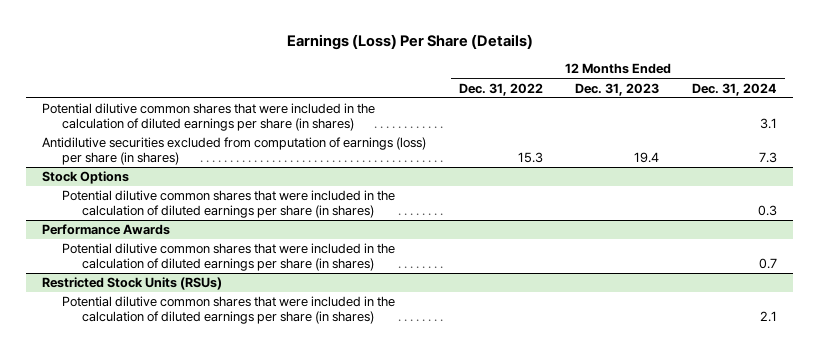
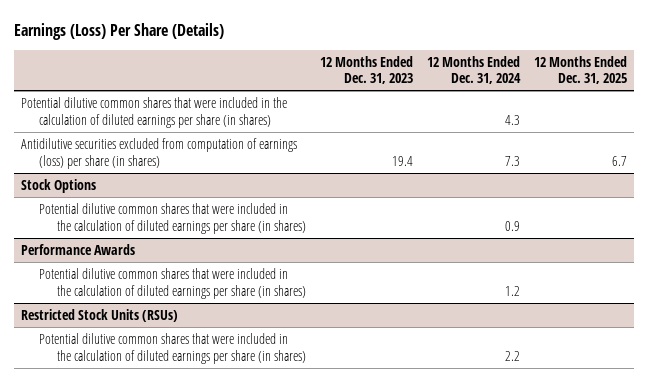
- | 12 Months Ended Dec. 31, 2022 | 12 Months Ended Dec. 31, 2023 | 12 Months Ended Dec. 31, 2024
+ | 12 Months Ended Dec. 31, 2023 | 12 Months Ended Dec. 31, 2024 | 12 Months Ended Dec. 31, 2025
- Potential dilutive common shares that were included in the calculation of diluted earnings per share (in shares) | | | 3.1
+ Potential dilutive common shares that were included in the calculation of diluted earnings per share (in shares) | | 4.3 |
@ Stock Options
- Potential dilutive common shares that were included in the calculation of diluted earnings per share (in shares) | | | 0.3
+ Potential dilutive common shares that were included in the calculation of diluted earnings per share (in shares) | | 0.9 |
@ Performance Awards
- Potential dilutive common shares that were included in the calculation of diluted earnings per share (in shares) | | | 0.7
+ Potential dilutive common shares that were included in the calculation of diluted earnings per share (in shares) | | 1.2 |
@ Restricted Stock Units (RSUs)
- Potential dilutive common shares that were included in the calculation of diluted earnings per share (in shares) | | | 2.1
+ Potential dilutive common shares that were included in the calculation of diluted earnings per share (in shares) | | 2.2 |

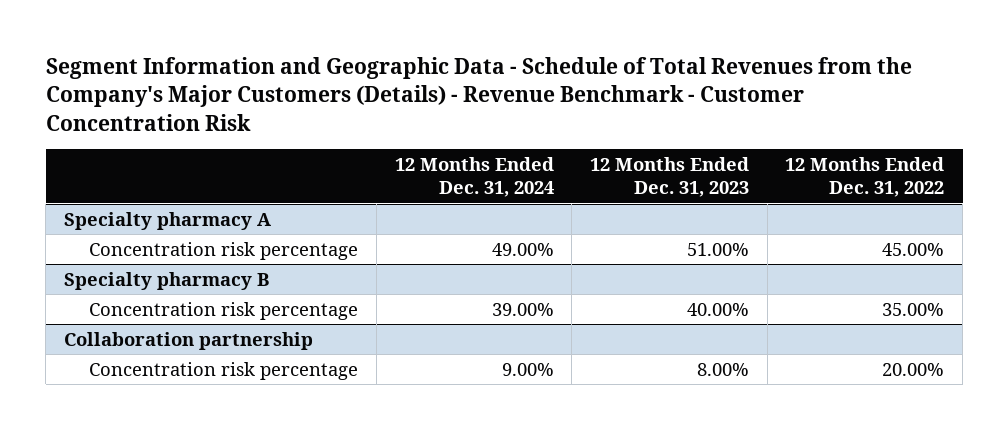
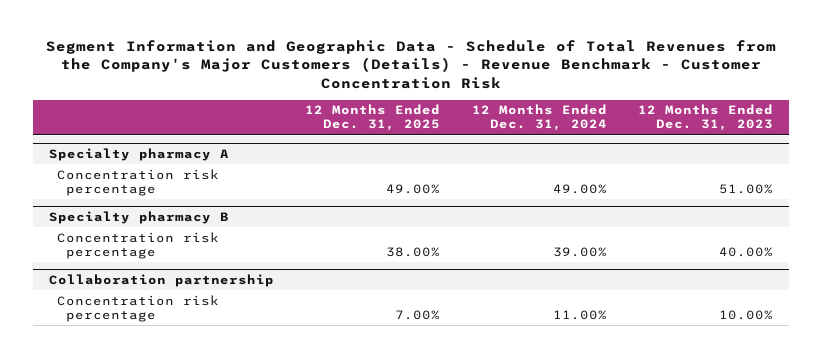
- | 12 Months Ended Dec. 31, 2024 | 12 Months Ended Dec. 31, 2023 | 12 Months Ended Dec. 31, 2022
+ | 12 Months Ended Dec. 31, 2025 | 12 Months Ended Dec. 31, 2024 | 12 Months Ended Dec. 31, 2023
@ Collaboration partnership
- Concentration risk percentage | 9.00% | 8.00% | 20.00%
+ Concentration risk percentage | 7.00% | 11.00% | 10.00%

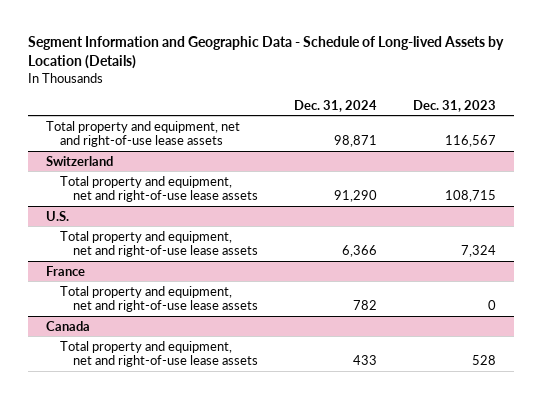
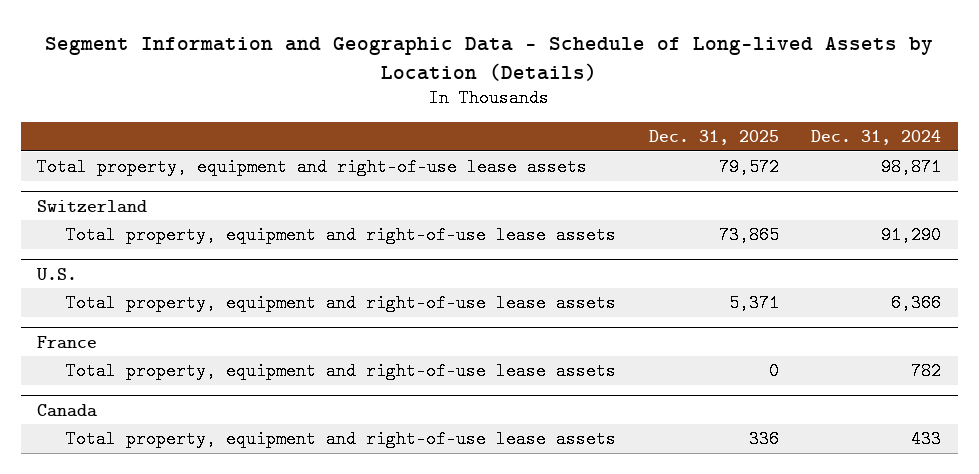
- | Dec. 31, 2024 | Dec. 31, 2023
+ | Dec. 31, 2025 | Dec. 31, 2024
- Total property and equipment, net and right-of-use lease assets | 98,871 | 116,567
+ Total property, equipment and right-of-use lease assets | 79,572 | 98,871
@ Switzerland
- Total property and equipment, net and right-of-use lease assets | 91,290 | 108,715
+ Total property, equipment and right-of-use lease assets | 73,865 | 91,290
@ U.S.
- Total property and equipment, net and right-of-use lease assets | 6,366 | 7,324
+ Total property, equipment and right-of-use lease assets | 5,371 | 6,366
@ France
- Total property and equipment, net and right-of-use lease assets | 782 | 0
+ Total property, equipment and right-of-use lease assets | 0 | 782
@ Canada
- Total property and equipment, net and right-of-use lease assets | 433 | 528
+ Total property, equipment and right-of-use lease assets | 336 | 433

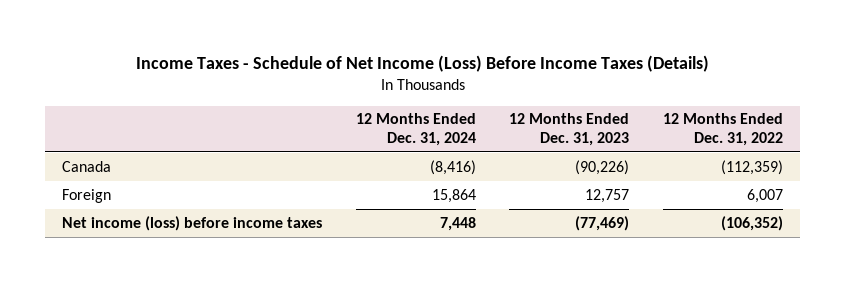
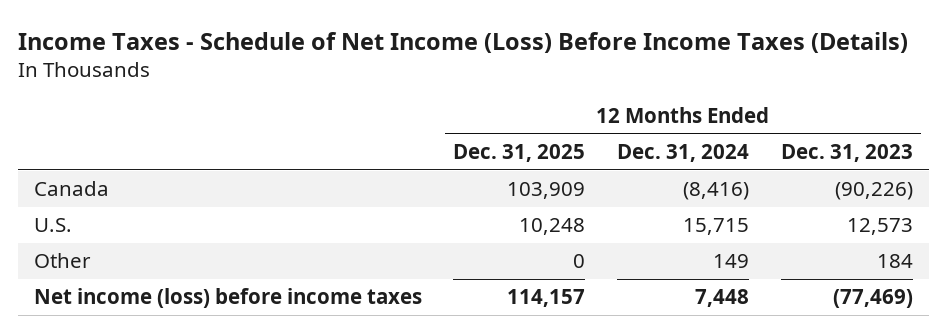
- | 12 Months Ended Dec. 31, 2024 | 12 Months Ended Dec. 31, 2023 | 12 Months Ended Dec. 31, 2022
+ | 12 Months Ended Dec. 31, 2025 | 12 Months Ended Dec. 31, 2024 | 12 Months Ended Dec. 31, 2023
- Foreign | 15,864 | 12,757 | 6,007
+ U.S. | 10,248 | 15,715 | 12,573
+ Other | 0 | 149 | 184

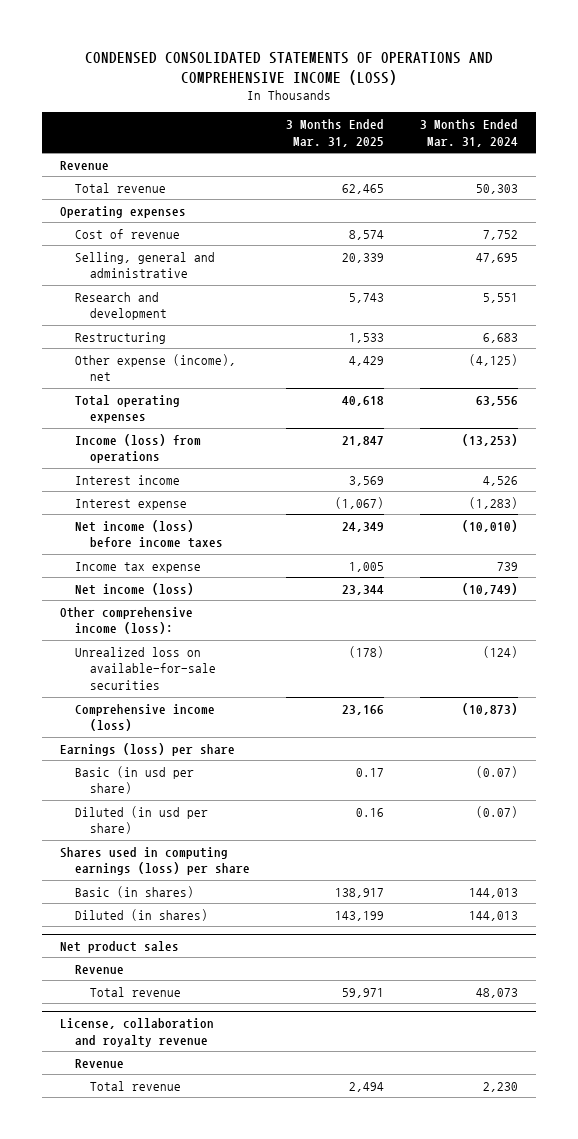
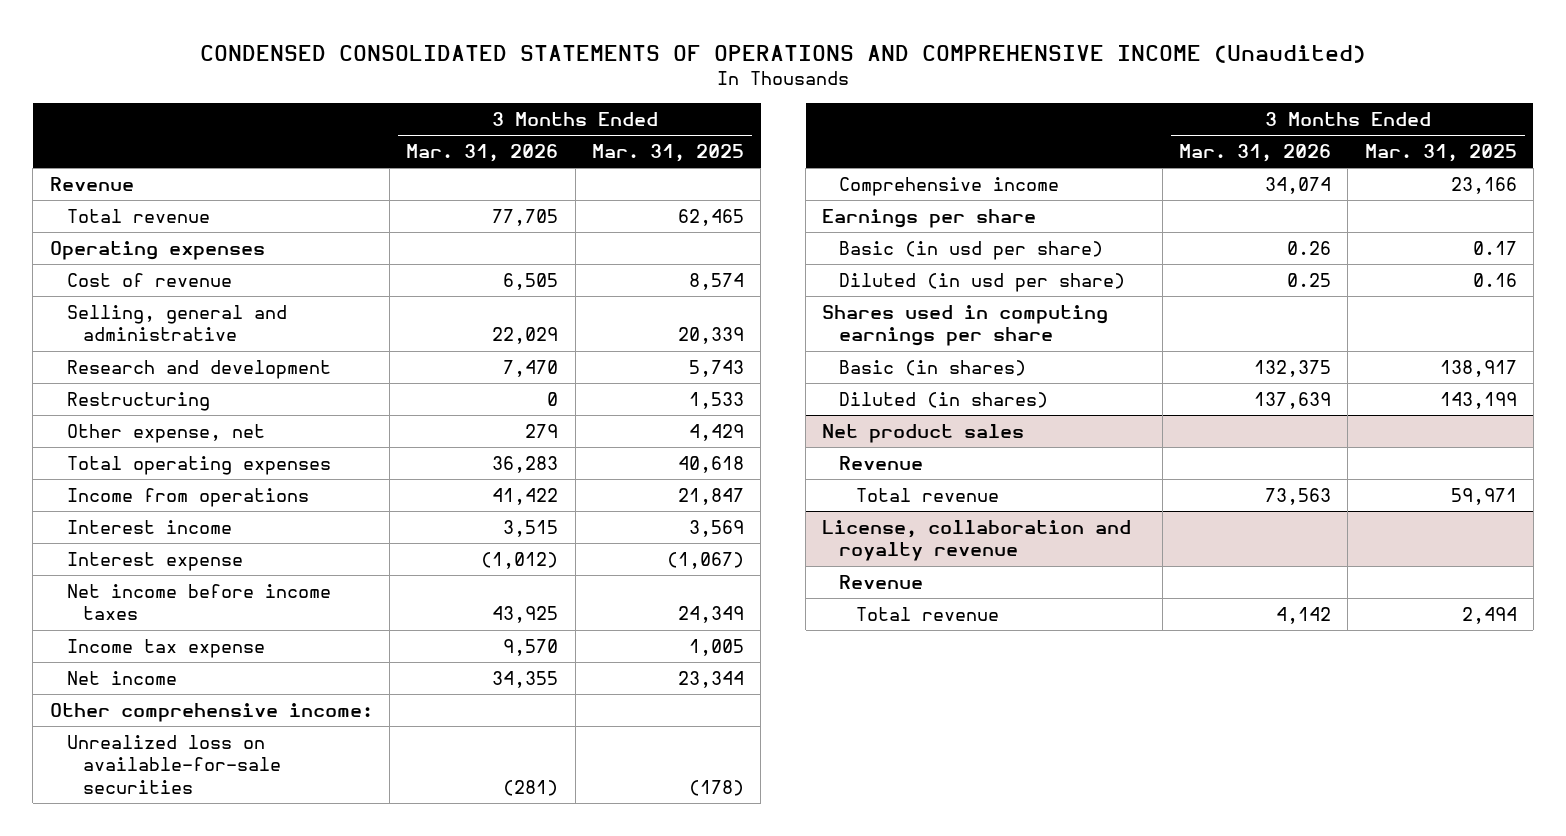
- CONDENSED CONSOLIDATED STATEMENTS OF OPERATIONS AND COMPREHENSIVE INCOME (LOSS)
+ CONDENSED CONSOLIDATED STATEMENTS OF OPERATIONS AND COMPREHENSIVE INCOME (Unaudited)
- | 3 Months Ended Mar. 31, 2025 | 3 Months Ended Mar. 31, 2024
+ | 3 Months Ended Mar. 31, 2026 | 3 Months Ended Mar. 31, 2025
- Other expense (income), net | 4,429 | (4,125)
+ Other expense, net | 279 | 4,429
- Income (loss) from operations | 21,847 | (13,253)
+ Income from operations | 41,422 | 21,847
- Net income (loss) before income taxes | 24,349 | (10,010)
+ Net income before income taxes | 43,925 | 24,349
- Net income (loss) | 23,344 | (10,749)
- Other comprehensive income (loss):
+ Net income | 34,355 | 23,344
+ Other comprehensive income:
- Comprehensive income (loss) | 23,166 | (10,873)
- Earnings (loss) per share
+ Comprehensive income | 34,074 | 23,166
+ Earnings per share
- Shares used in computing earnings (loss) per share
+ Shares used in computing earnings per share

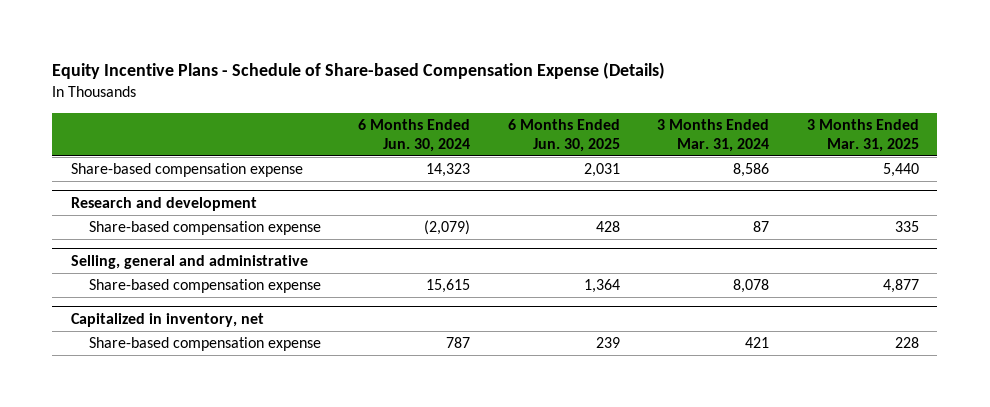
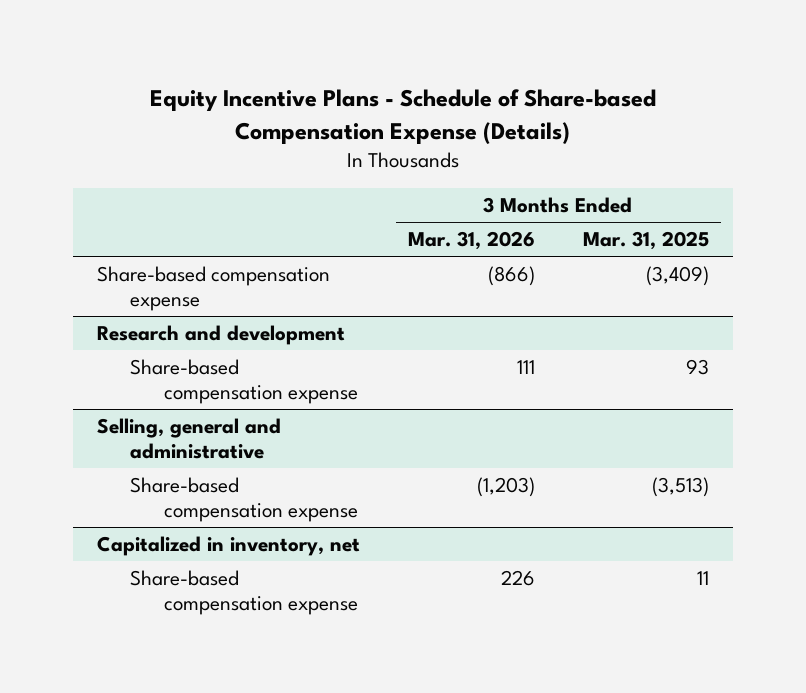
- | 6 Months Ended Jun. 30, 2024 | 6 Months Ended Jun. 30, 2025 | 3 Months Ended Mar. 31, 2024 | 3 Months Ended Mar. 31, 2025
+ | 3 Months Ended Mar. 31, 2026 | 3 Months Ended Mar. 31, 2025
- Share-based compensation expense | 14,323 | 2,031 | 8,586 | 5,440
+ Share-based compensation expense | (866) | (3,409)
@ Research and development
- Share-based compensation expense | (2,079) | 428 | 87 | 335
+ Share-based compensation expense | 111 | 93
@ Selling, general and administrative
- Share-based compensation expense | 15,615 | 1,364 | 8,078 | 4,877
+ Share-based compensation expense | (1,203) | (3,513)
@ Capitalized in inventory, net
- Share-based compensation expense | 787 | 239 | 421 | 228
+ Share-based compensation expense | 226 | 11

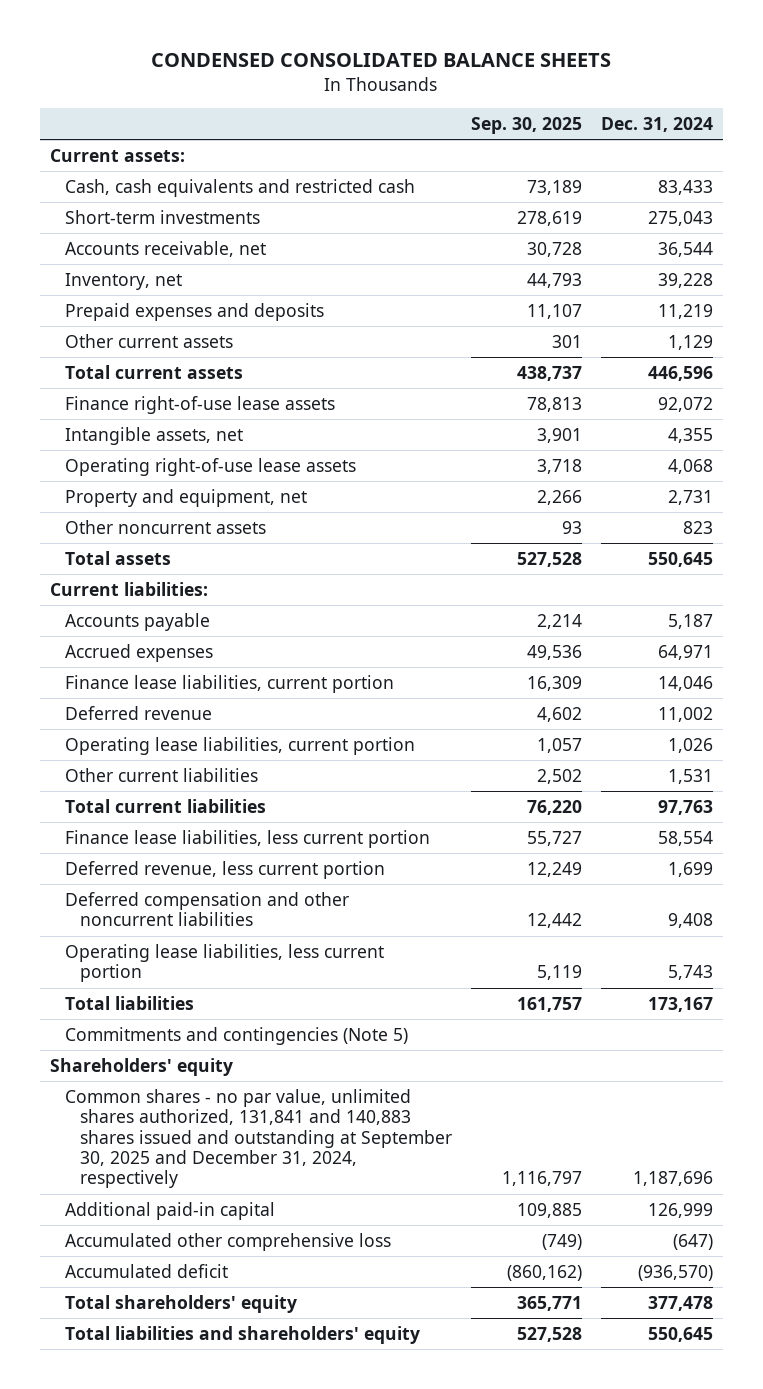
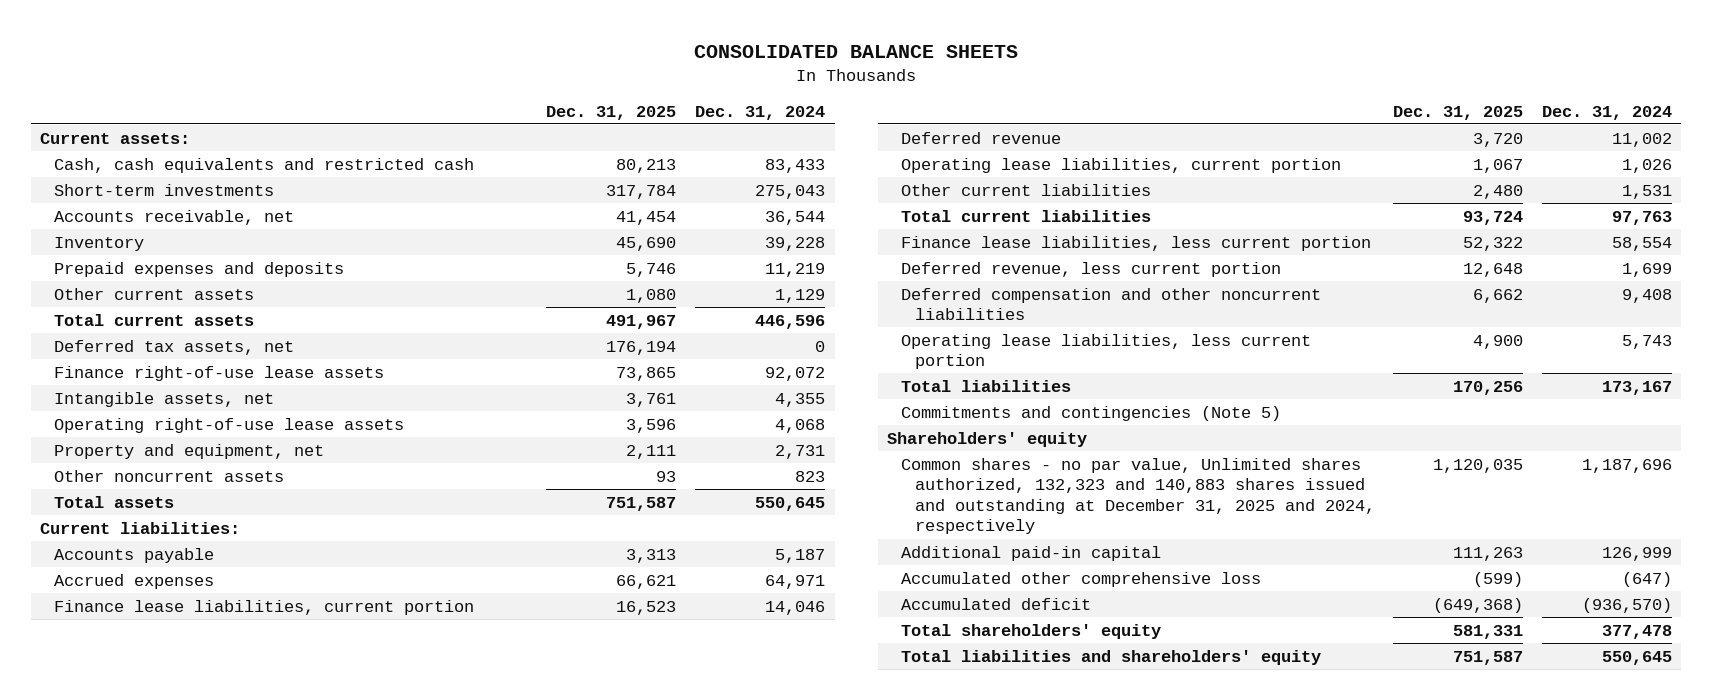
- CONDENSED CONSOLIDATED BALANCE SHEETS
+ CONSOLIDATED BALANCE SHEETS
- | Sep. 30, 2025 | Dec. 31, 2024
+ | Dec. 31, 2025 | Dec. 31, 2024
- Inventory, net | 44,793 | 39,228
+ Inventory | 45,690 | 39,228
+ Deferred tax assets, net | 176,194 | 0
- Common shares - no par value, unlimited shares authorized, 131,841 and 140,883 shares issued and outstanding at September 30, 2025 and December 31, 2024, respectively | 1,116,797 | 1,187,696
+ Common shares - no par value, Unlimited shares authorized, 132,323 and 140,883 shares issued and outstanding at December 31, 2025 and 2024, respectively | 1,120,035 | 1,187,696

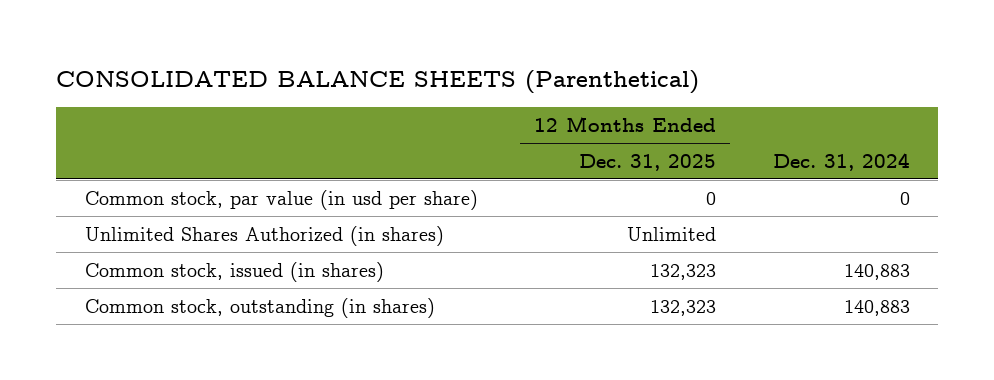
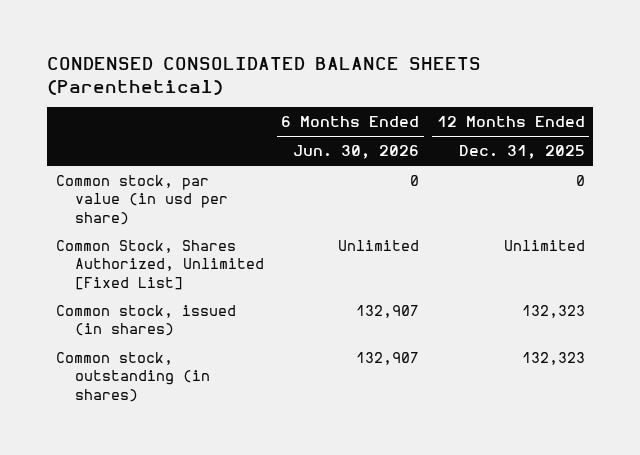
- CONSOLIDATED BALANCE SHEETS (Parenthetical)
+ CONDENSED CONSOLIDATED BALANCE SHEETS (Parenthetical)
- | 12 Months Ended Dec. 31, 2025 | Dec. 31, 2024
+ | 6 Months Ended Jun. 30, 2026 | 12 Months Ended Dec. 31, 2025
- Unlimited Shares Authorized (in shares) | Unlimited |
+ Common Stock, Shares Authorized, Unlimited [Fixed List] | Unlimited | Unlimited

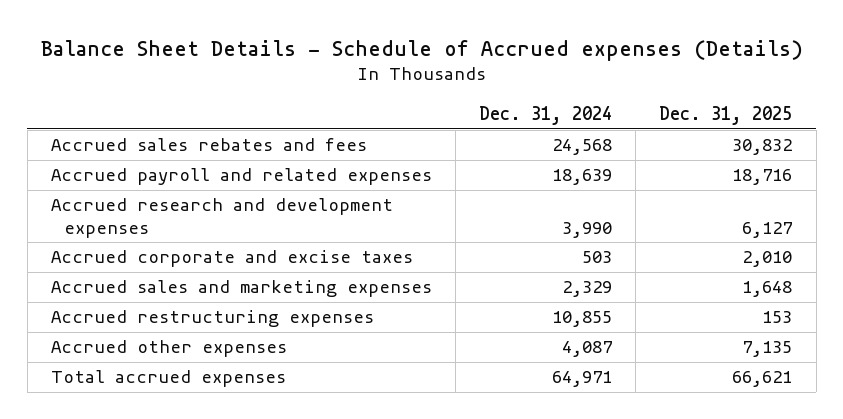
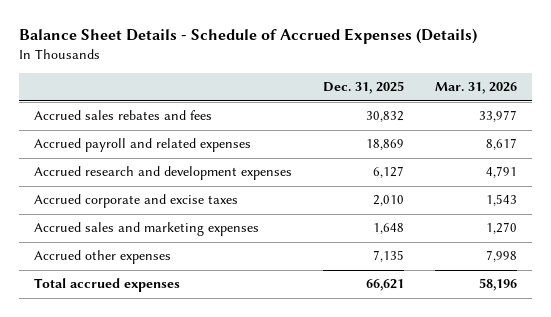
- Balance Sheet Details - Schedule of Accrued expenses (Details)
+ Balance Sheet Details - Schedule of Accrued Expenses (Details)
- | Dec. 31, 2024 | Dec. 31, 2025
+ | Dec. 31, 2025 | Mar. 31, 2026
- Accrued payroll and related expenses | 18,639 | 18,716
+ Accrued payroll and related expenses | 18,869 | 8,617
- Accrued restructuring expenses | 10,855 | 153

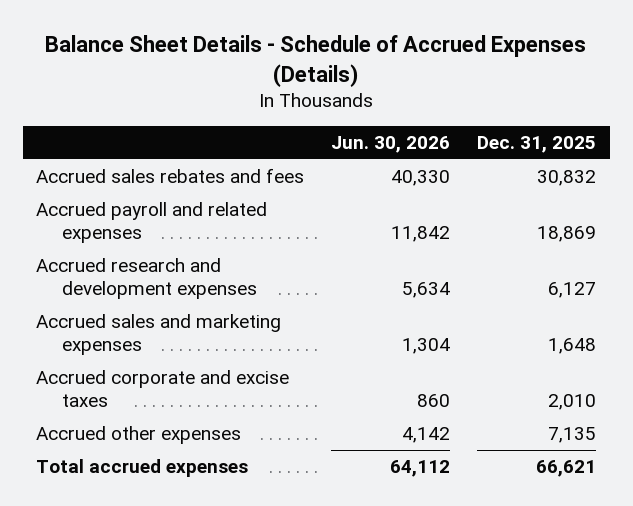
- | Dec. 31, 2025 | Mar. 31, 2026
+ | Jun. 30, 2026 | Dec. 31, 2025
moved down: Accrued corporate and excise taxes | 860 | 2,010

